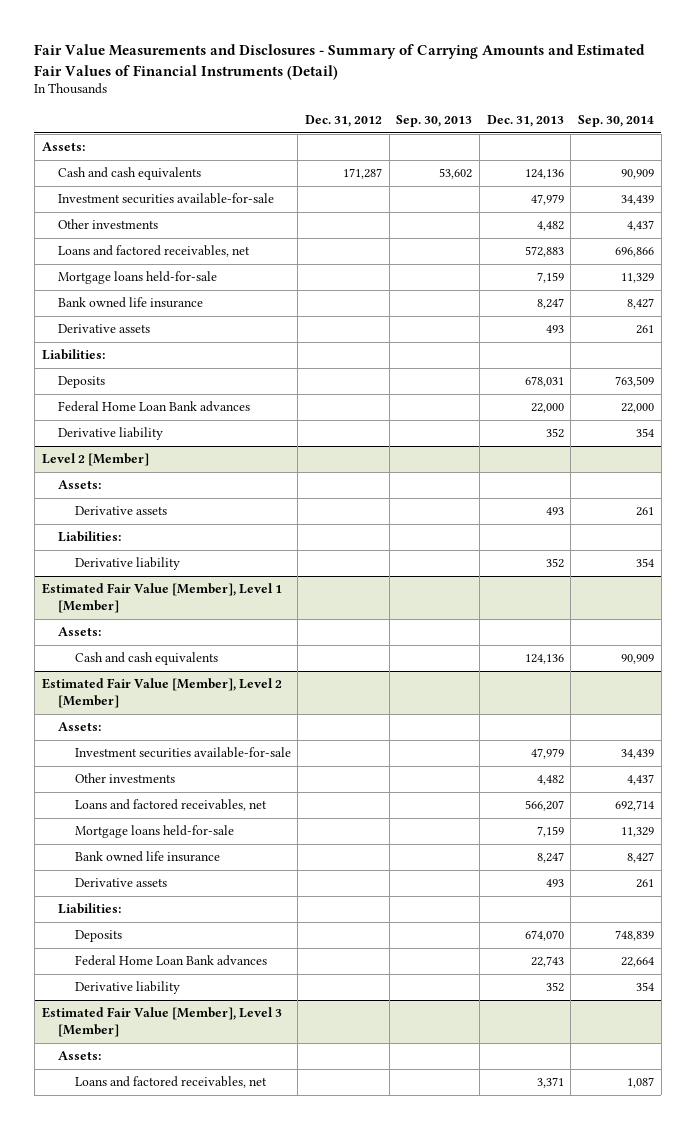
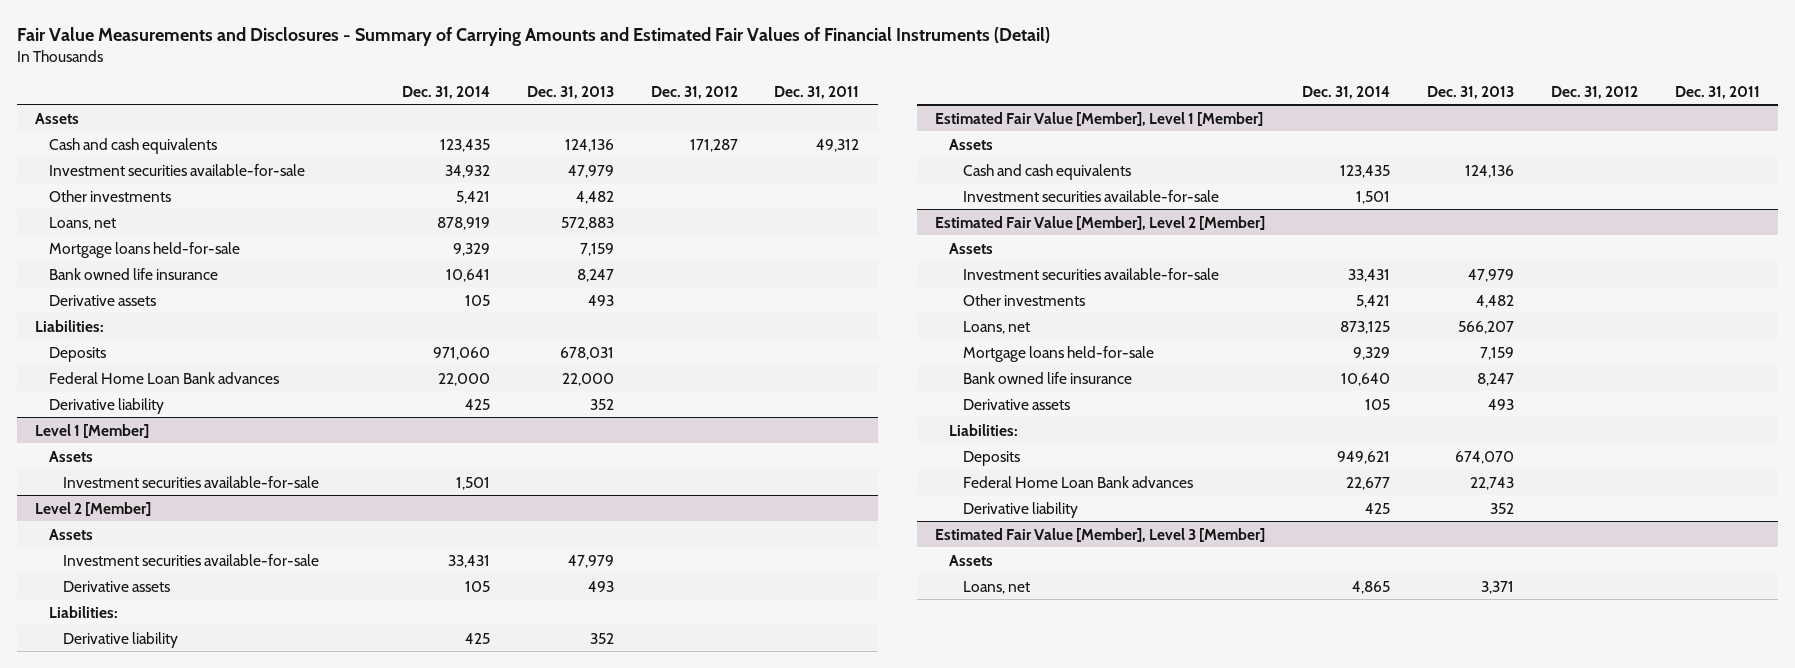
- | Dec. 31, 2012 | Sep. 30, 2013 | Dec. 31, 2013 | Sep. 30, 2014
+ | Dec. 31, 2014 | Dec. 31, 2013 | Dec. 31, 2012 | Dec. 31, 2011
- Assets:
+ Assets
- Loans and factored receivables, net | | | 572,883 | 696,866
+ Loans, net | 878,919 | 572,883 | |
+ Level 1 [Member]
+ Assets
+ Investment securities available-for-sale | 1,501 | | |
@ Level 2 [Member]
- Assets:
+ Assets
+ Investment securities available-for-sale | 33,431 | 47,979 | |
@ Estimated Fair Value [Member], Level 1 [Member]
- Assets:
+ Assets
+ Investment securities available-for-sale | 1,501 | | |
@ Estimated Fair Value [Member], Level 2 [Member]
- Assets:
+ Assets
- Loans and factored receivables, net | | | 566,207 | 692,714
+ Loans, net | 873,125 | 566,207 | |
@ Estimated Fair Value [Member], Level 3 [Member]
- Assets:
- Loans and factored receivables, net | | | 3,371 | 1,087
+ Assets
+ Loans, net | 4,865 | 3,371 | |

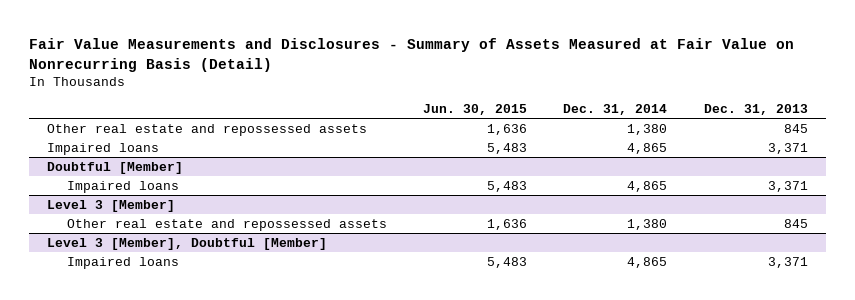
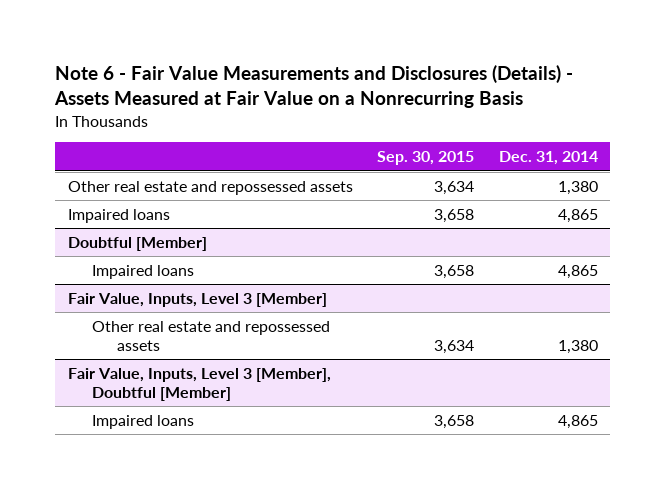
- Fair Value Measurements and Disclosures - Summary of Assets Measured at Fair Value on Nonrecurring Basis (Detail)
+ Note 6 - Fair Value Measurements and Disclosures (Details) - Assets Measured at Fair Value on a Nonrecurring Basis
- | Jun. 30, 2015 | Dec. 31, 2014 | Dec. 31, 2013
+ | Sep. 30, 2015 | Dec. 31, 2014
- Level 3 [Member]
+ Fair Value, Inputs, Level 3 [Member]
- Level 3 [Member], Doubtful [Member]
+ Fair Value, Inputs, Level 3 [Member], Doubtful [Member]

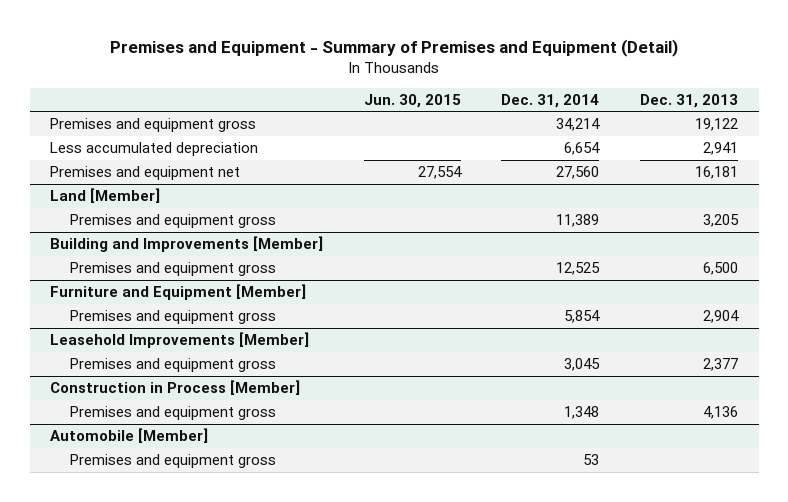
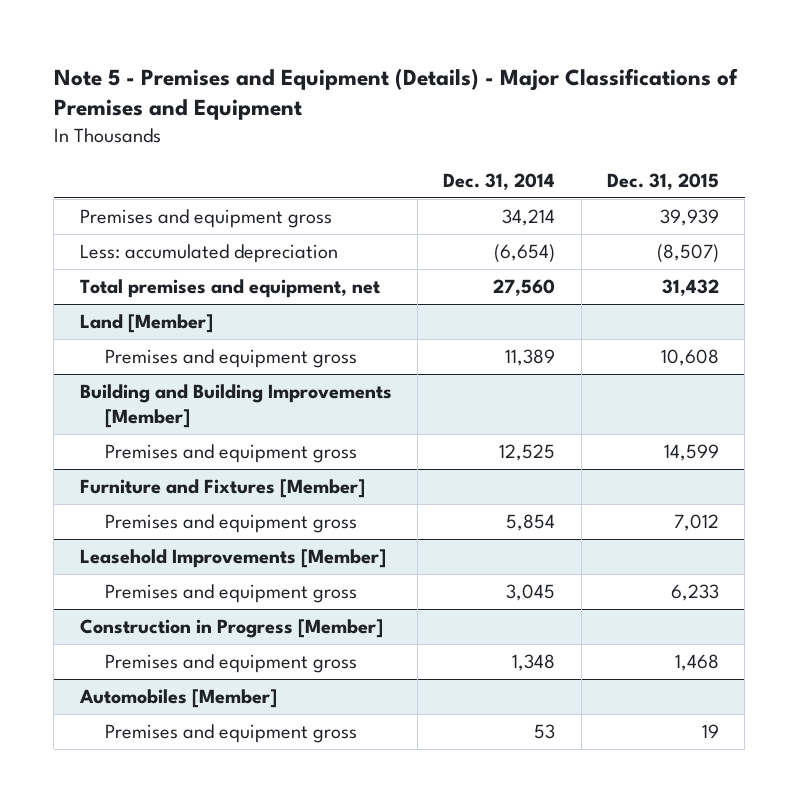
- Premises and Equipment - Summary of Premises and Equipment (Detail)
+ Note 5 - Premises and Equipment (Details) - Major Classifications of Premises and Equipment
- | Jun. 30, 2015 | Dec. 31, 2014 | Dec. 31, 2013
+ | Dec. 31, 2014 | Dec. 31, 2015
- Less accumulated depreciation | | 6,654 | 2,941
- Premises and equipment net | 27,554 | 27,560 | 16,181
+ Less: accumulated depreciation | (6,654) | (8,507)
+ Total premises and equipment, net | 27,560 | 31,432
- Building and Improvements [Member]
+ Building and Building Improvements [Member]
- Furniture and Equipment [Member]
+ Furniture and Fixtures [Member]
- Construction in Process [Member]
+ Construction in Progress [Member]
- Automobile [Member]
+ Automobiles [Member]

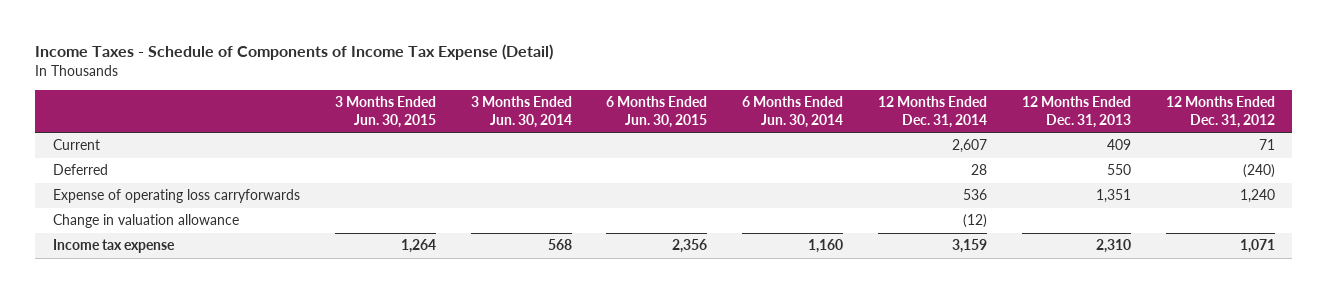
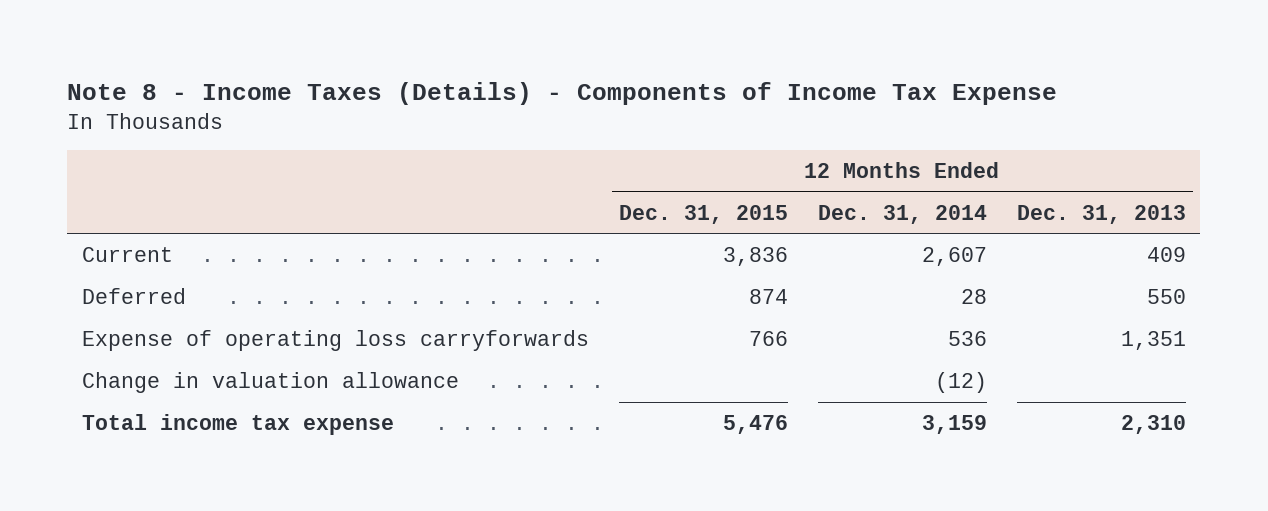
- Income Taxes - Schedule of Components of Income Tax Expense (Detail)
+ Note 8 - Income Taxes (Details) - Components of Income Tax Expense
- | 3 Months Ended Jun. 30, 2015 | 3 Months Ended Jun. 30, 2014 | 6 Months Ended Jun. 30, 2015 | 6 Months Ended Jun. 30, 2014 | 12 Months Ended Dec. 31, 2014 | 12 Months Ended Dec. 31, 2013 | 12 Months Ended Dec. 31, 2012
+ | 12 Months Ended Dec. 31, 2015 | 12 Months Ended Dec. 31, 2014 | 12 Months Ended Dec. 31, 2013
- Income tax expense | 1,264 | 568 | 2,356 | 1,160 | 3,159 | 2,310 | 1,071
+ Total income tax expense | 5,476 | 3,159 | 2,310

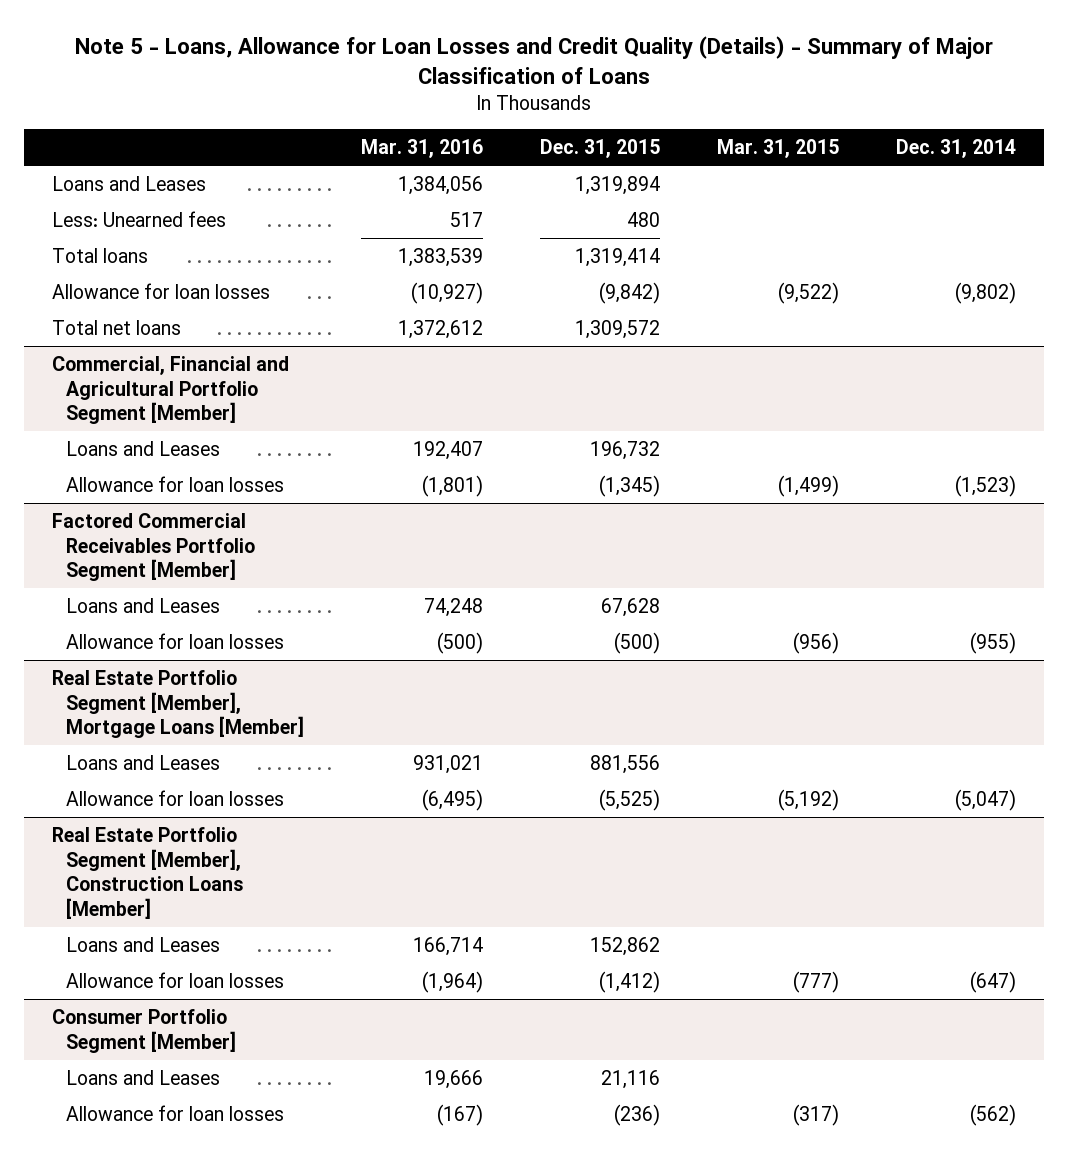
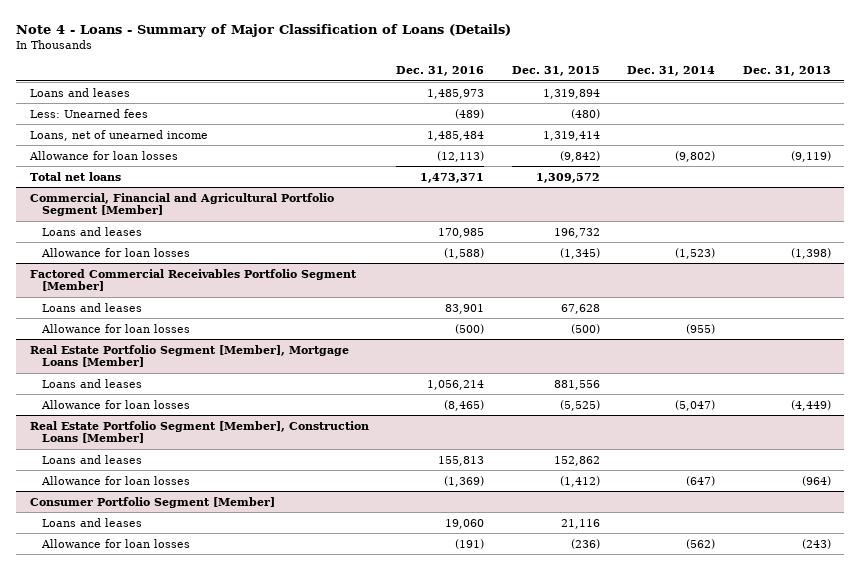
- Note 5 - Loans, Allowance for Loan Losses and Credit Quality (Details) - Summary of Major Classification of Loans
+ Note 4 - Loans - Summary of Major Classification of Loans (Details)
- | Mar. 31, 2016 | Dec. 31, 2015 | Mar. 31, 2015 | Dec. 31, 2014
+ | Dec. 31, 2016 | Dec. 31, 2015 | Dec. 31, 2014 | Dec. 31, 2013
- Loans and Leases | 1,384,056 | 1,319,894 | |
- Less: Unearned fees | 517 | 480 | |
- Total loans | 1,383,539 | 1,319,414 | |
+ Loans and leases | 1,485,973 | 1,319,894 | |
+ Less: Unearned fees | (489) | (480) | |
+ Loans, net of unearned income | 1,485,484 | 1,319,414 | |
@ Commercial, Financial and Agricultural Portfolio Segment [Member]
- Loans and Leases | 192,407 | 196,732 | |
+ Loans and leases | 170,985 | 196,732 | |
@ Factored Commercial Receivables Portfolio Segment [Member]
- Loans and Leases | 74,248 | 67,628 | |
+ Loans and leases | 83,901 | 67,628 | |
@ Real Estate Portfolio Segment [Member], Mortgage Loans [Member]
- Loans and Leases | 931,021 | 881,556 | |
+ Loans and leases | 1,056,214 | 881,556 | |
@ Real Estate Portfolio Segment [Member], Construction Loans [Member]
- Loans and Leases | 166,714 | 152,862 | |
+ Loans and leases | 155,813 | 152,862 | |
@ Consumer Portfolio Segment [Member]
- Loans and Leases | 19,666 | 21,116 | |
+ Loans and leases | 19,060 | 21,116 | |

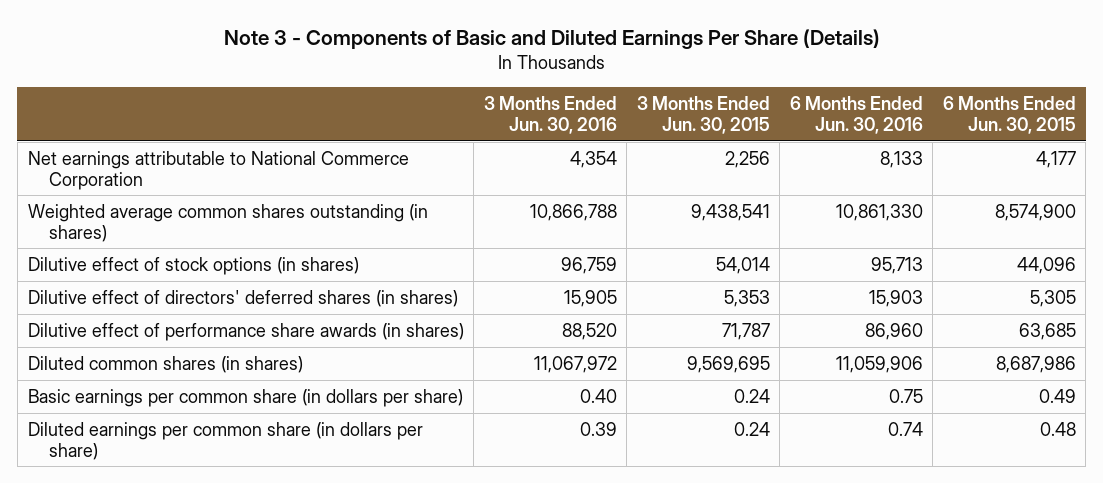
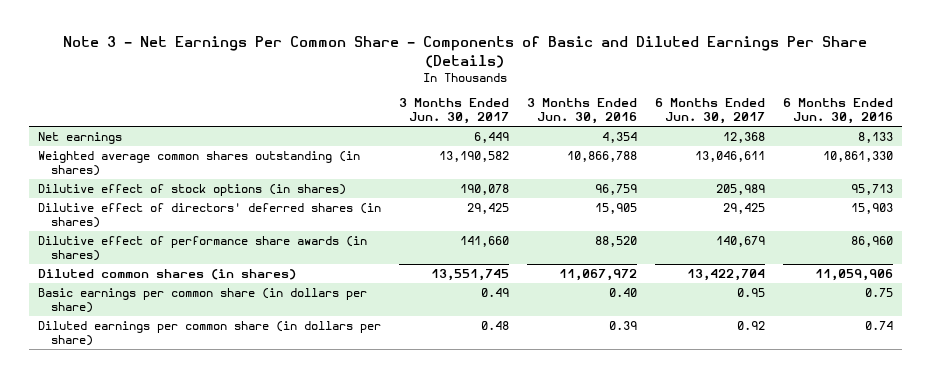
- Note 3 - Components of Basic and Diluted Earnings Per Share (Details)
+ Note 3 - Net Earnings Per Common Share - Components of Basic and Diluted Earnings Per Share (Details)
- | 3 Months Ended Jun. 30, 2016 | 3 Months Ended Jun. 30, 2015 | 6 Months Ended Jun. 30, 2016 | 6 Months Ended Jun. 30, 2015
+ | 3 Months Ended Jun. 30, 2017 | 3 Months Ended Jun. 30, 2016 | 6 Months Ended Jun. 30, 2017 | 6 Months Ended Jun. 30, 2016
- Net earnings attributable to National Commerce Corporation | 4,354 | 2,256 | 8,133 | 4,177
+ Net earnings | 6,449 | 4,354 | 12,368 | 8,133

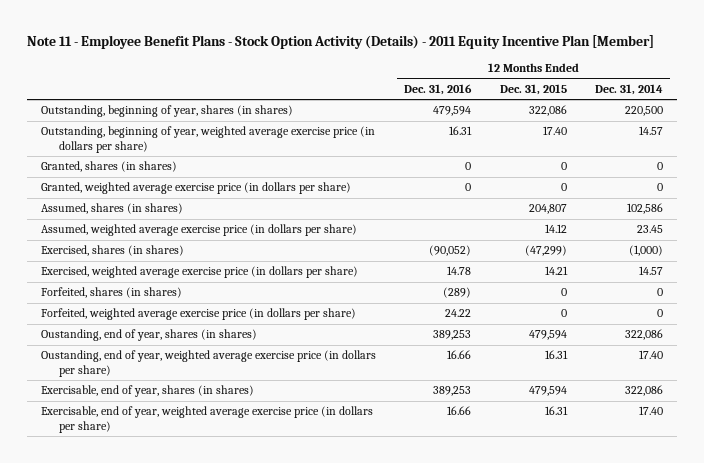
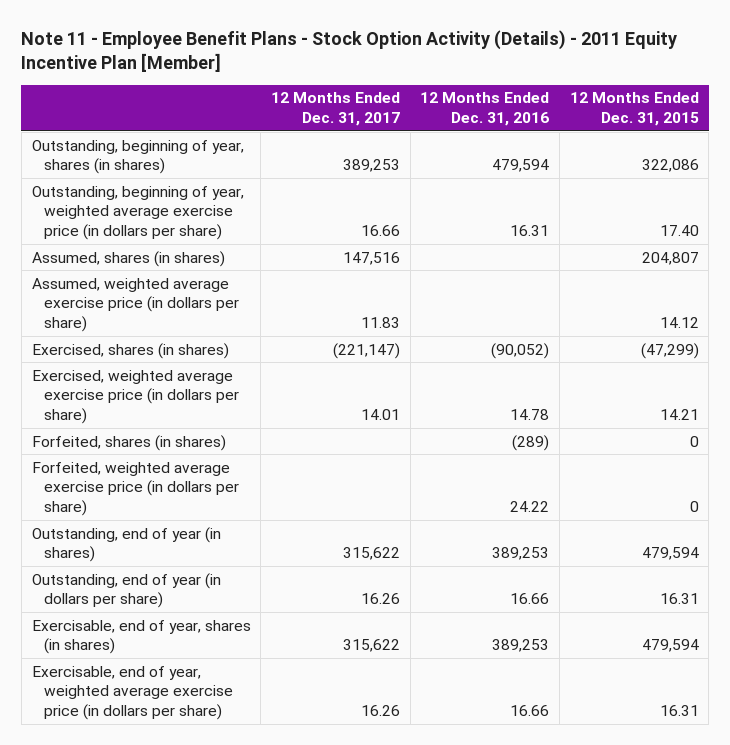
- | 12 Months Ended Dec. 31, 2016 | 12 Months Ended Dec. 31, 2015 | 12 Months Ended Dec. 31, 2014
+ | 12 Months Ended Dec. 31, 2017 | 12 Months Ended Dec. 31, 2016 | 12 Months Ended Dec. 31, 2015
- Granted, shares (in shares) | 0 | 0 | 0
- Granted, weighted average exercise price (in dollars per share) | 0 | 0 | 0
- Oustanding, end of year, shares (in shares) | 389,253 | 479,594 | 322,086
- Oustanding, end of year, weighted average exercise price (in dollars per share) | 16.66 | 16.31 | 17.40
+ Outstanding, end of year (in shares) | 315,622 | 389,253 | 479,594
+ Outstanding, end of year (in dollars per share) | 16.26 | 16.66 | 16.31

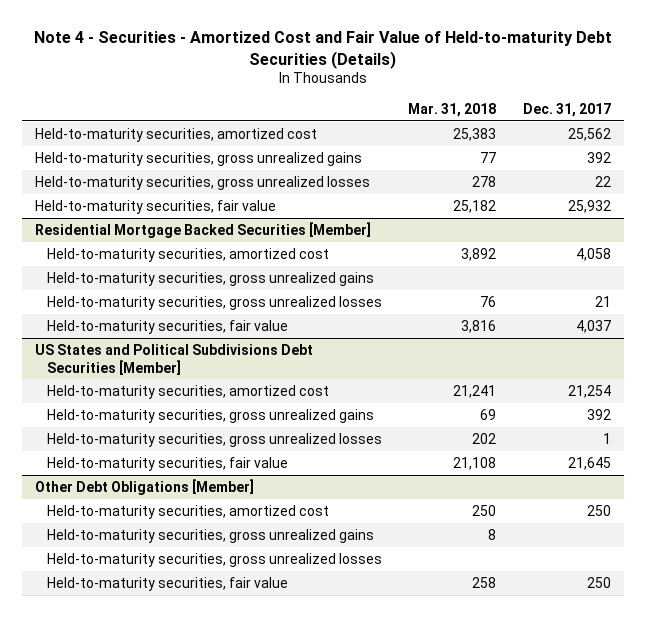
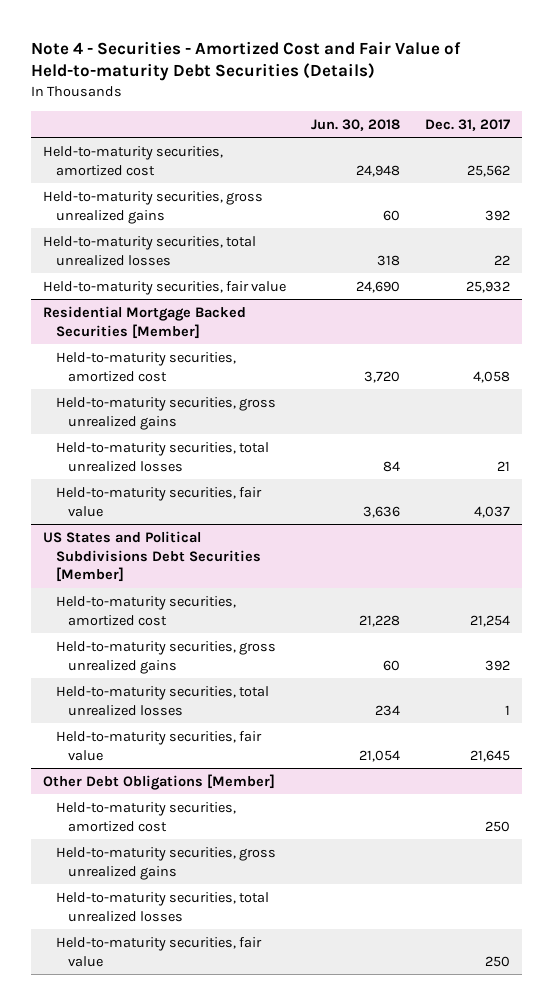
- | Mar. 31, 2018 | Dec. 31, 2017
+ | Jun. 30, 2018 | Dec. 31, 2017
- Held-to-maturity securities, gross unrealized losses | 278 | 22
+ Held-to-maturity securities, total unrealized losses | 318 | 22
@ Residential Mortgage Backed Securities [Member]
- Held-to-maturity securities, gross unrealized losses | 76 | 21
+ Held-to-maturity securities, total unrealized losses | 84 | 21
@ US States and Political Subdivisions Debt Securities [Member]
- Held-to-maturity securities, gross unrealized losses | 202 | 1
+ Held-to-maturity securities, total unrealized losses | 234 | 1
@ Other Debt Obligations [Member]
- Held-to-maturity securities, gross unrealized losses
+ Held-to-maturity securities, total unrealized losses

